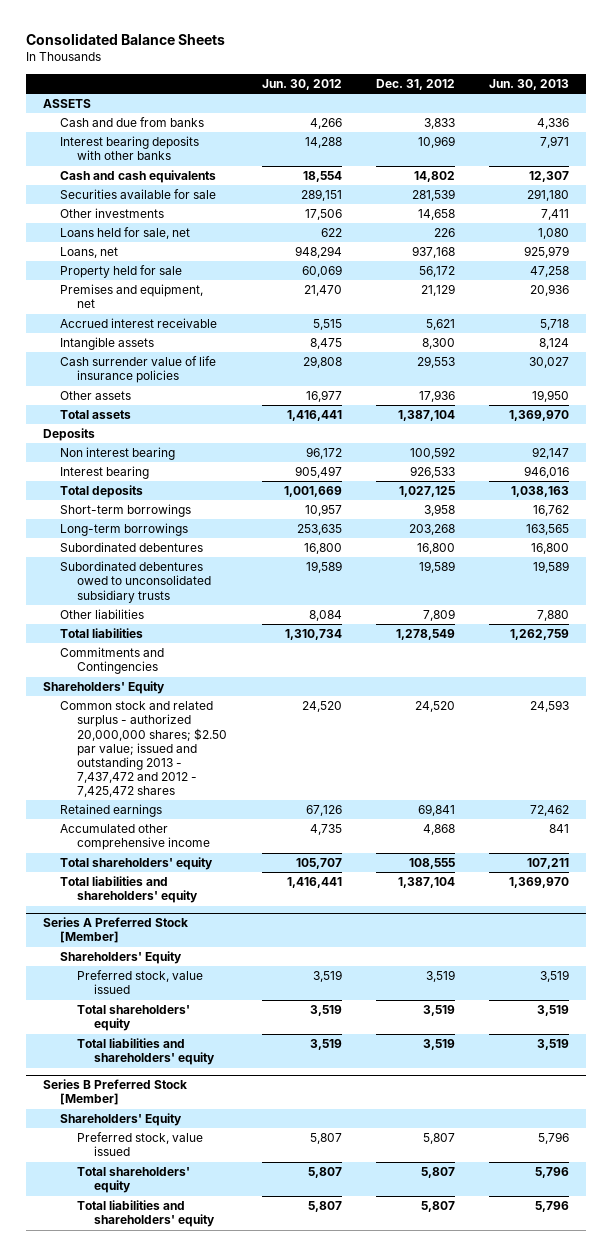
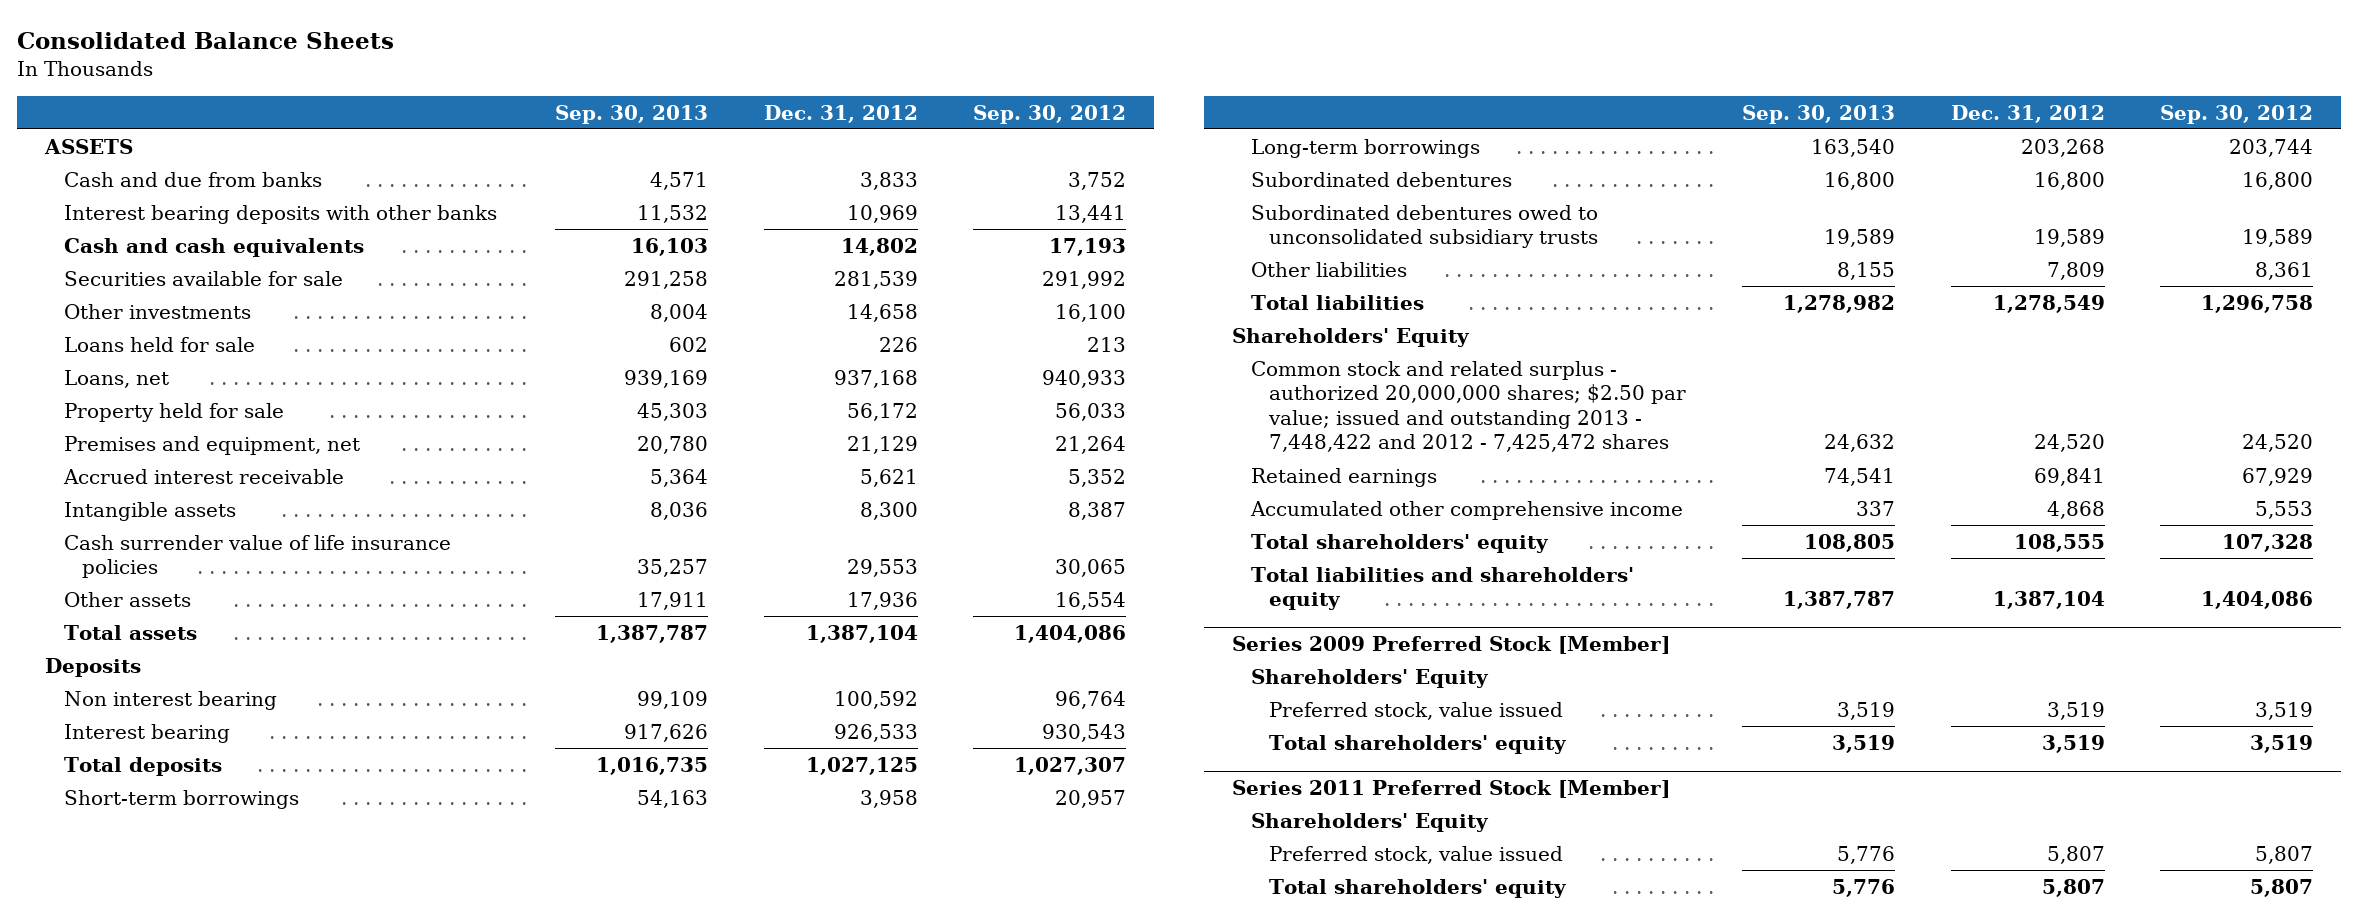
- | Jun. 30, 2012 | Dec. 31, 2012 | Jun. 30, 2013
+ | Sep. 30, 2013 | Dec. 31, 2012 | Sep. 30, 2012
- Loans held for sale, net | 622 | 226 | 1,080
+ Loans held for sale | 602 | 226 | 213
- Commitments and Contingencies
- Common stock and related surplus - authorized 20,000,000 shares; $2.50 par value; issued and outstanding 2013 - 7,437,472 and 2012 - 7,425,472 shares | 24,520 | 24,520 | 24,593
+ Common stock and related surplus - authorized 20,000,000 shares; $2.50 par value; issued and outstanding 2013 - 7,448,422 and 2012 - 7,425,472 shares | 24,632 | 24,520 | 24,520
- Series A Preferred Stock [Member]
+ Series 2009 Preferred Stock [Member]
- Total liabilities and shareholders' equity | 3,519 | 3,519 | 3,519
- Series B Preferred Stock [Member]
+ Series 2011 Preferred Stock [Member]
- Total liabilities and shareholders' equity | 5,807 | 5,807 | 5,796

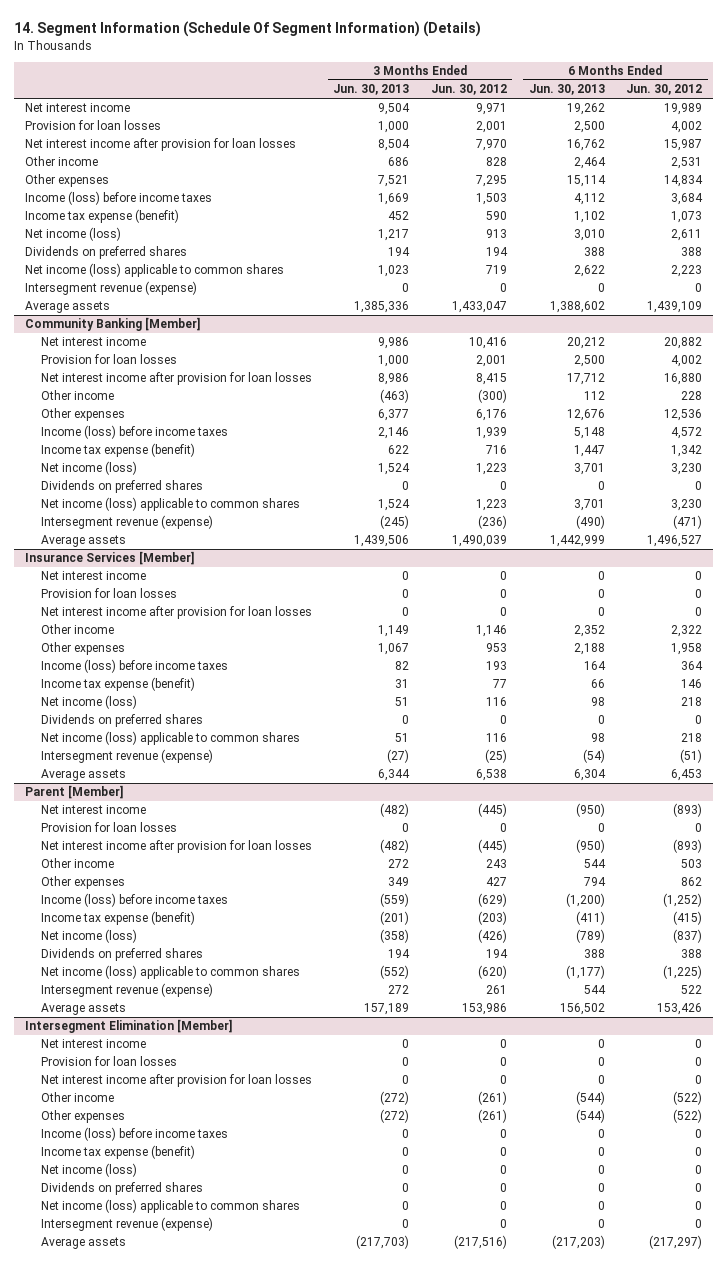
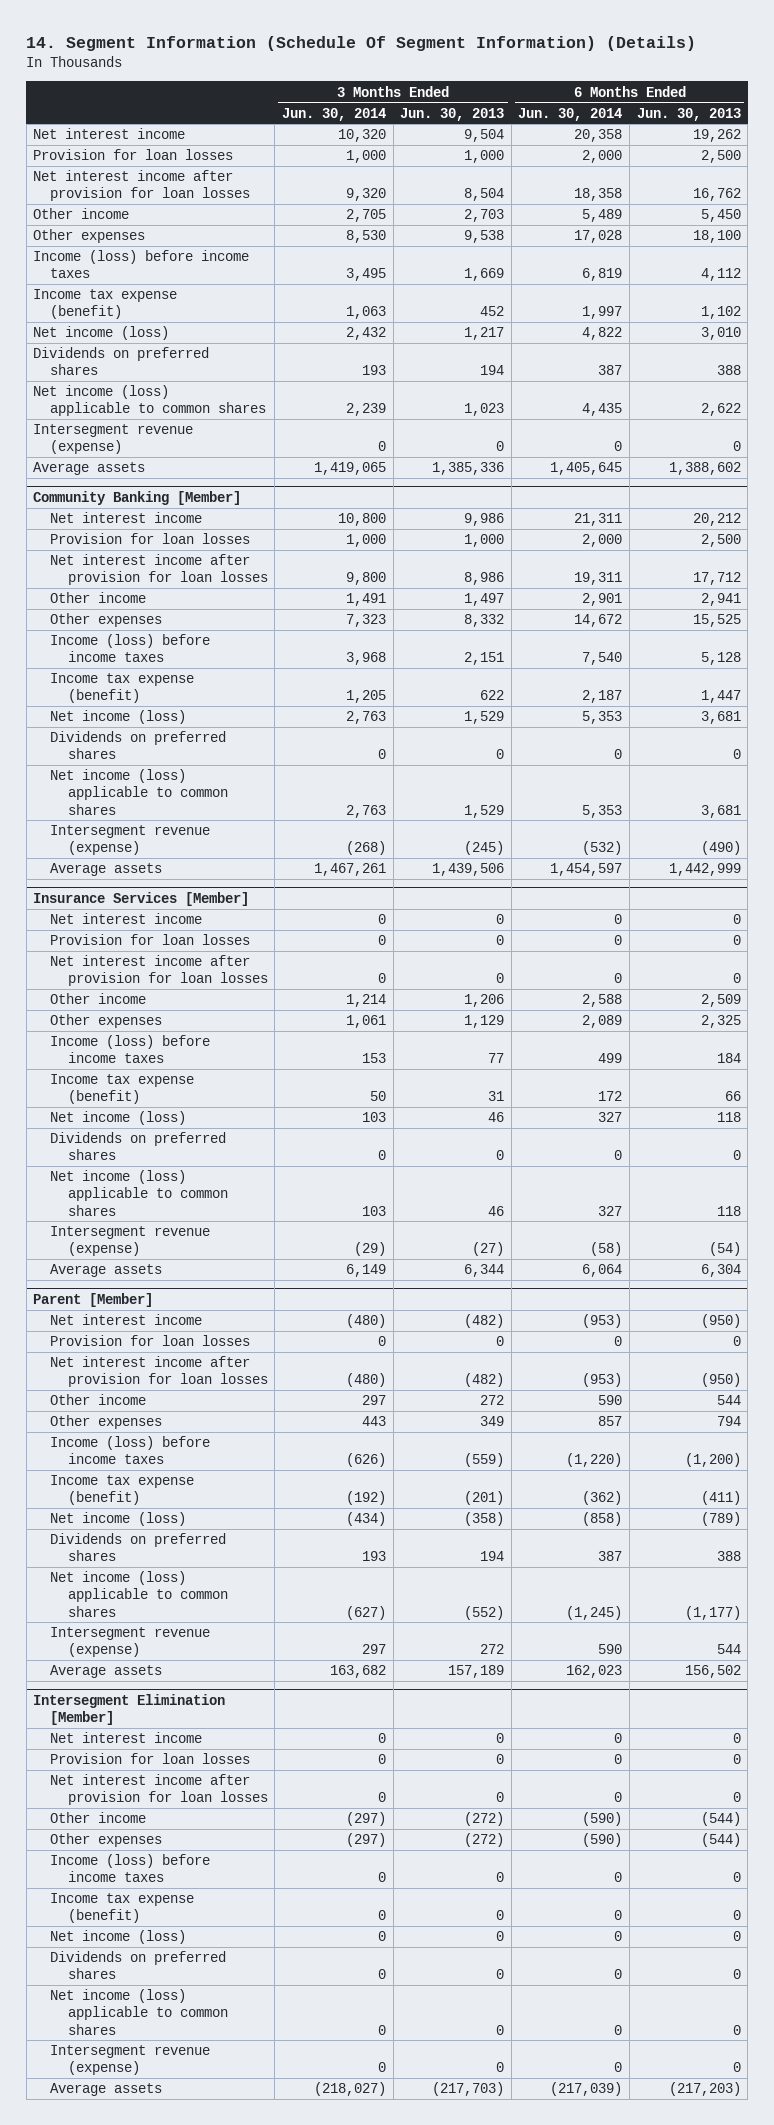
- | 3 Months Ended Jun. 30, 2013 | 3 Months Ended Jun. 30, 2012 | 6 Months Ended Jun. 30, 2013 | 6 Months Ended Jun. 30, 2012
+ | 3 Months Ended Jun. 30, 2014 | 3 Months Ended Jun. 30, 2013 | 6 Months Ended Jun. 30, 2014 | 6 Months Ended Jun. 30, 2013
- Other income | 686 | 828 | 2,464 | 2,531
- Other expenses | 7,521 | 7,295 | 15,114 | 14,834
+ Other income | 2,705 | 2,703 | 5,489 | 5,450
+ Other expenses | 8,530 | 9,538 | 17,028 | 18,100
@ Community Banking [Member]
- Other income | (463) | (300) | 112 | 228
- Other expenses | 6,377 | 6,176 | 12,676 | 12,536
- Income (loss) before income taxes | 2,146 | 1,939 | 5,148 | 4,572
+ Other income | 1,491 | 1,497 | 2,901 | 2,941
+ Other expenses | 7,323 | 8,332 | 14,672 | 15,525
+ Income (loss) before income taxes | 3,968 | 2,151 | 7,540 | 5,128
- Net income (loss) | 1,524 | 1,223 | 3,701 | 3,230
+ Net income (loss) | 2,763 | 1,529 | 5,353 | 3,681
- Net income (loss) applicable to common shares | 1,524 | 1,223 | 3,701 | 3,230
+ Net income (loss) applicable to common shares | 2,763 | 1,529 | 5,353 | 3,681
@ Insurance Services [Member]
- Other income | 1,149 | 1,146 | 2,352 | 2,322
- Other expenses | 1,067 | 953 | 2,188 | 1,958
- Income (loss) before income taxes | 82 | 193 | 164 | 364
+ Other income | 1,214 | 1,206 | 2,588 | 2,509
+ Other expenses | 1,061 | 1,129 | 2,089 | 2,325
+ Income (loss) before income taxes | 153 | 77 | 499 | 184
- Net income (loss) | 51 | 116 | 98 | 218
+ Net income (loss) | 103 | 46 | 327 | 118
- Net income (loss) applicable to common shares | 51 | 116 | 98 | 218
+ Net income (loss) applicable to common shares | 103 | 46 | 327 | 118

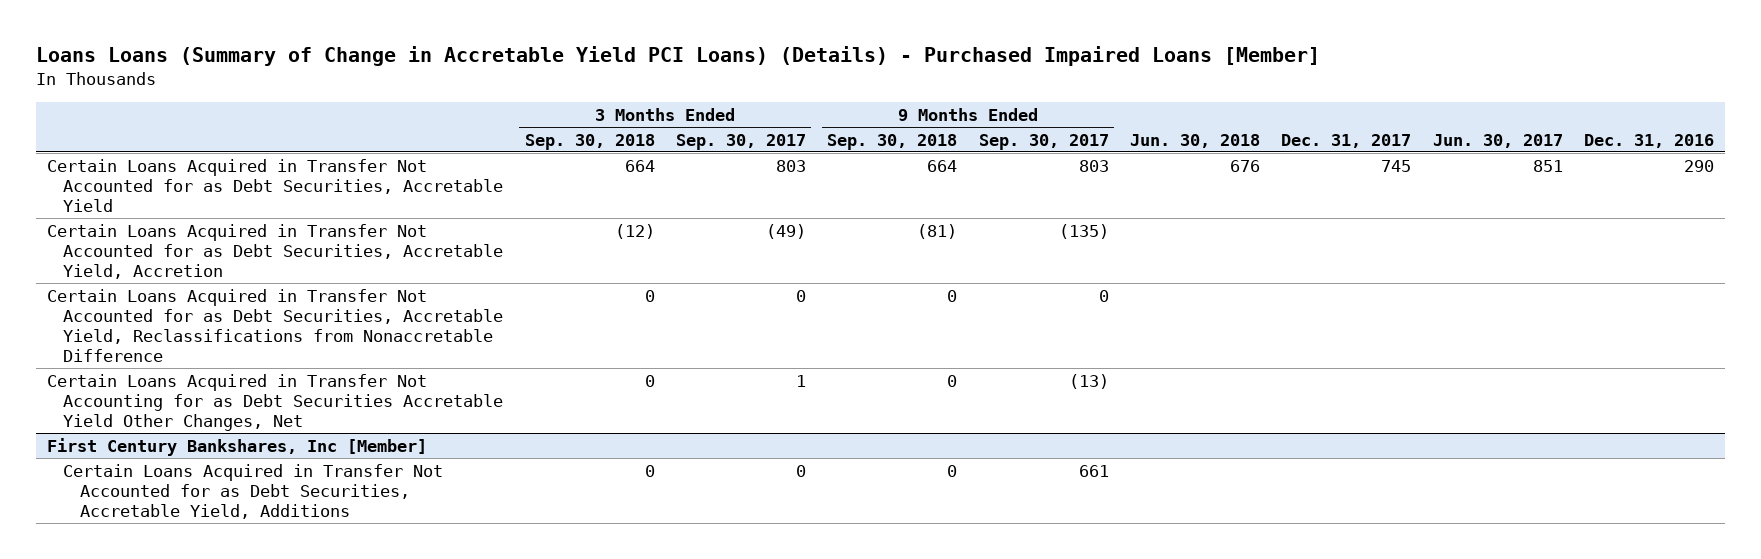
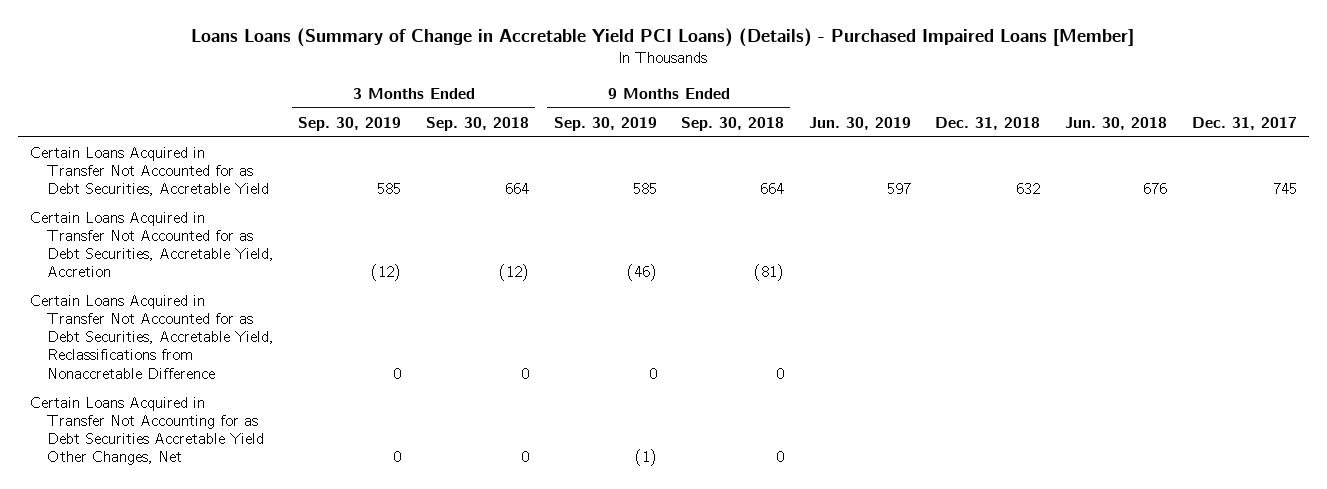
- | 3 Months Ended Sep. 30, 2018 | 3 Months Ended Sep. 30, 2017 | 9 Months Ended Sep. 30, 2018 | 9 Months Ended Sep. 30, 2017 | Jun. 30, 2018 | Dec. 31, 2017 | Jun. 30, 2017 | Dec. 31, 2016
+ | 3 Months Ended Sep. 30, 2019 | 3 Months Ended Sep. 30, 2018 | 9 Months Ended Sep. 30, 2019 | 9 Months Ended Sep. 30, 2018 | Jun. 30, 2019 | Dec. 31, 2018 | Jun. 30, 2018 | Dec. 31, 2017
- First Century Bankshares, Inc [Member]
- Certain Loans Acquired in Transfer Not Accounted for as Debt Securities, Accretable Yield, Additions | 0 | 0 | 0 | 661 | | | |

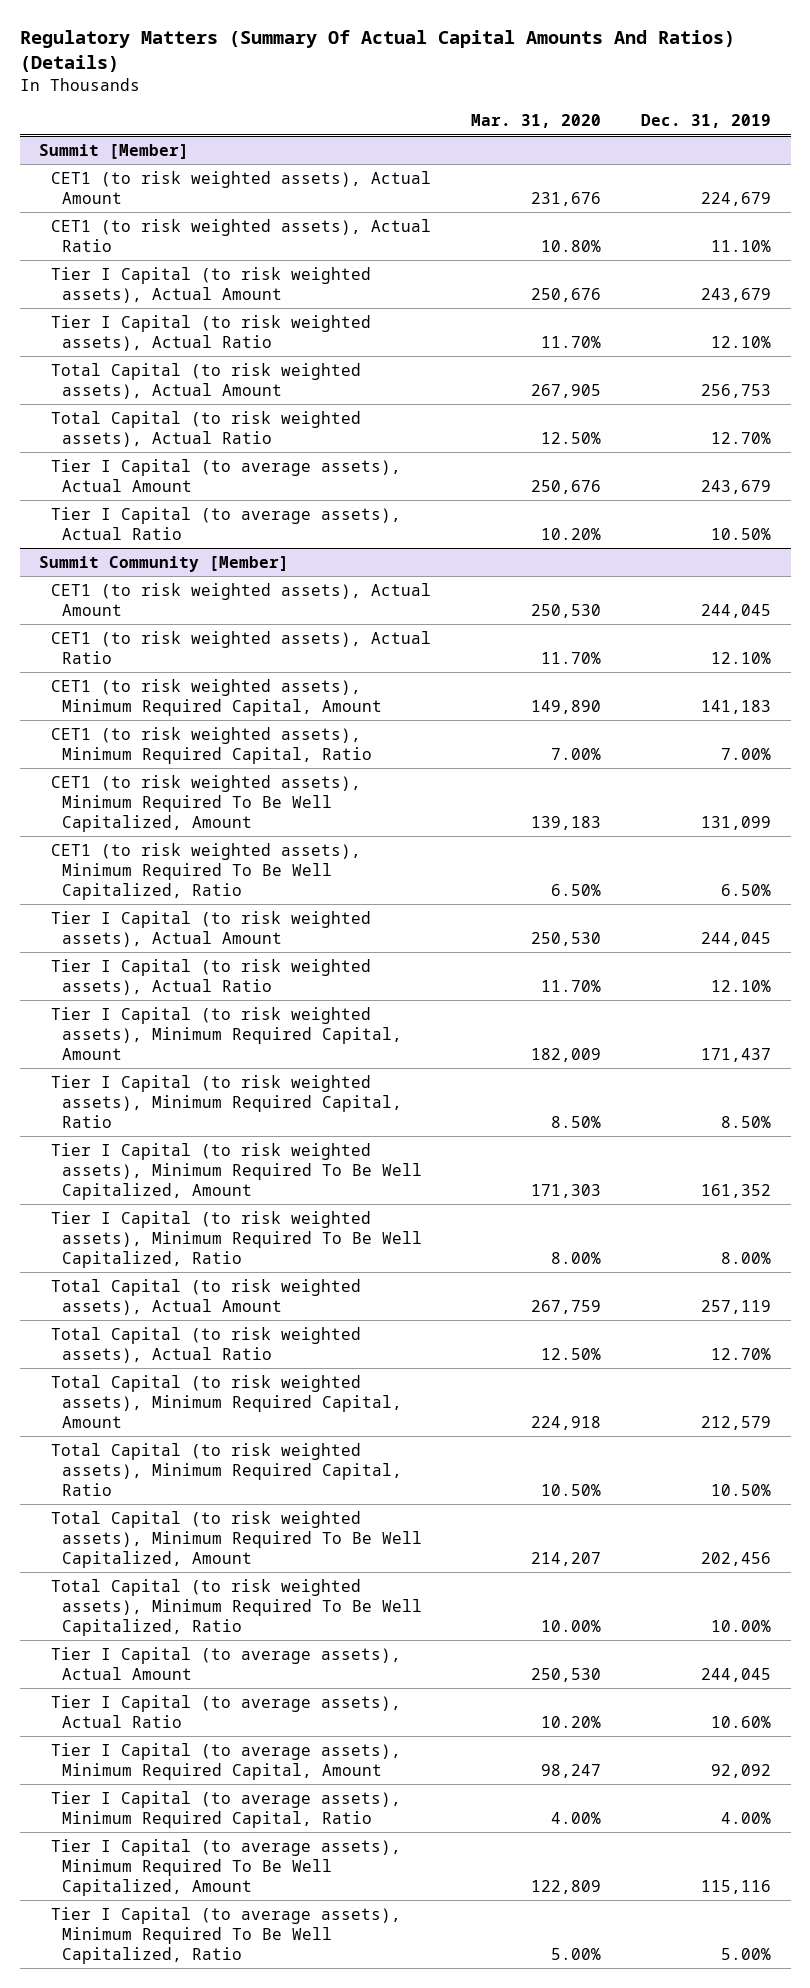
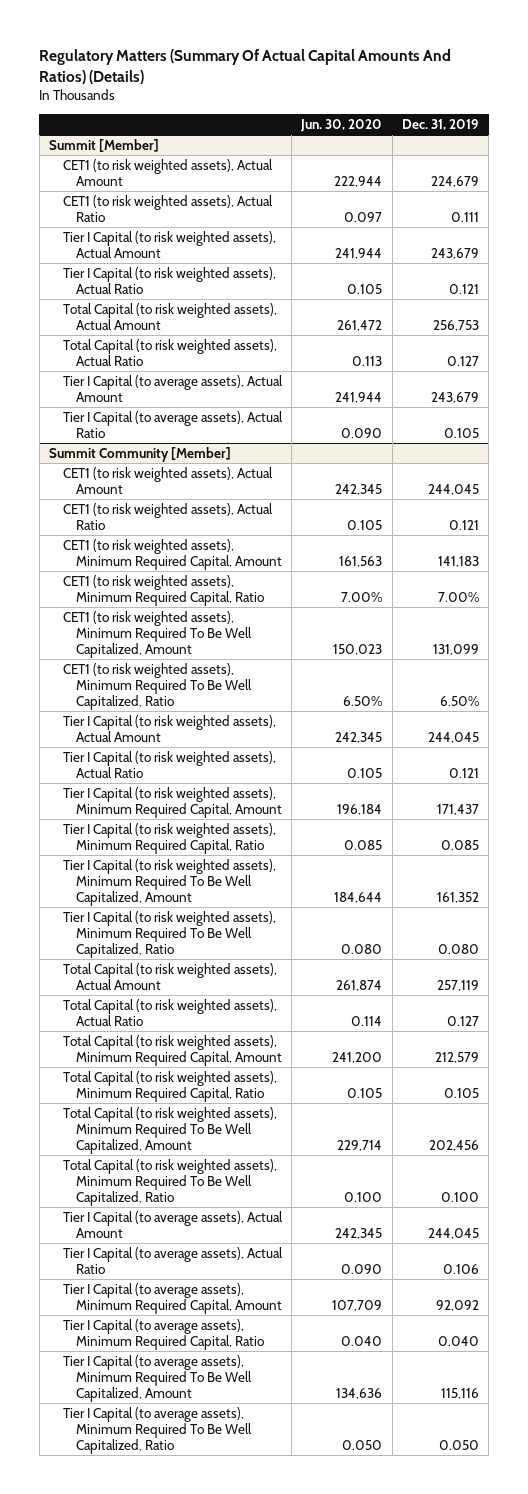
- | Mar. 31, 2020 | Dec. 31, 2019
+ | Jun. 30, 2020 | Dec. 31, 2019
@ Summit [Member]
- CET1 (to risk weighted assets), Actual Ratio | 10.80% | 11.10%
+ CET1 (to risk weighted assets), Actual Ratio | 0.097 | 0.111
- Tier I Capital (to risk weighted assets), Actual Ratio | 11.70% | 12.10%
+ Tier I Capital (to risk weighted assets), Actual Ratio | 0.105 | 0.121
- Total Capital (to risk weighted assets), Actual Ratio | 12.50% | 12.70%
+ Total Capital (to risk weighted assets), Actual Ratio | 0.113 | 0.127
- Tier I Capital (to average assets), Actual Ratio | 10.20% | 10.50%
+ Tier I Capital (to average assets), Actual Ratio | 0.090 | 0.105
@ Summit Community [Member]
- CET1 (to risk weighted assets), Actual Ratio | 11.70% | 12.10%
+ CET1 (to risk weighted assets), Actual Ratio | 0.105 | 0.121
- Tier I Capital (to risk weighted assets), Actual Ratio | 11.70% | 12.10%
+ Tier I Capital (to risk weighted assets), Actual Ratio | 0.105 | 0.121
- Tier I Capital (to risk weighted assets), Minimum Required Capital, Ratio | 8.50% | 8.50%
+ Tier I Capital (to risk weighted assets), Minimum Required Capital, Ratio | 0.085 | 0.085
- Tier I Capital (to risk weighted assets), Minimum Required To Be Well Capitalized, Ratio | 8.00% | 8.00%
+ Tier I Capital (to risk weighted assets), Minimum Required To Be Well Capitalized, Ratio | 0.080 | 0.080
- Total Capital (to risk weighted assets), Actual Ratio | 12.50% | 12.70%
+ Total Capital (to risk weighted assets), Actual Ratio | 0.114 | 0.127
- Total Capital (to risk weighted assets), Minimum Required Capital, Ratio | 10.50% | 10.50%
+ Total Capital (to risk weighted assets), Minimum Required Capital, Ratio | 0.105 | 0.105
- Total Capital (to risk weighted assets), Minimum Required To Be Well Capitalized, Ratio | 10.00% | 10.00%
+ Total Capital (to risk weighted assets), Minimum Required To Be Well Capitalized, Ratio | 0.100 | 0.100
- Tier I Capital (to average assets), Actual Ratio | 10.20% | 10.60%
+ Tier I Capital (to average assets), Actual Ratio | 0.090 | 0.106
- Tier I Capital (to average assets), Minimum Required Capital, Ratio | 4.00% | 4.00%
+ Tier I Capital (to average assets), Minimum Required Capital, Ratio | 0.040 | 0.040
- Tier I Capital (to average assets), Minimum Required To Be Well Capitalized, Ratio | 5.00% | 5.00%
+ Tier I Capital (to average assets), Minimum Required To Be Well Capitalized, Ratio | 0.050 | 0.050

